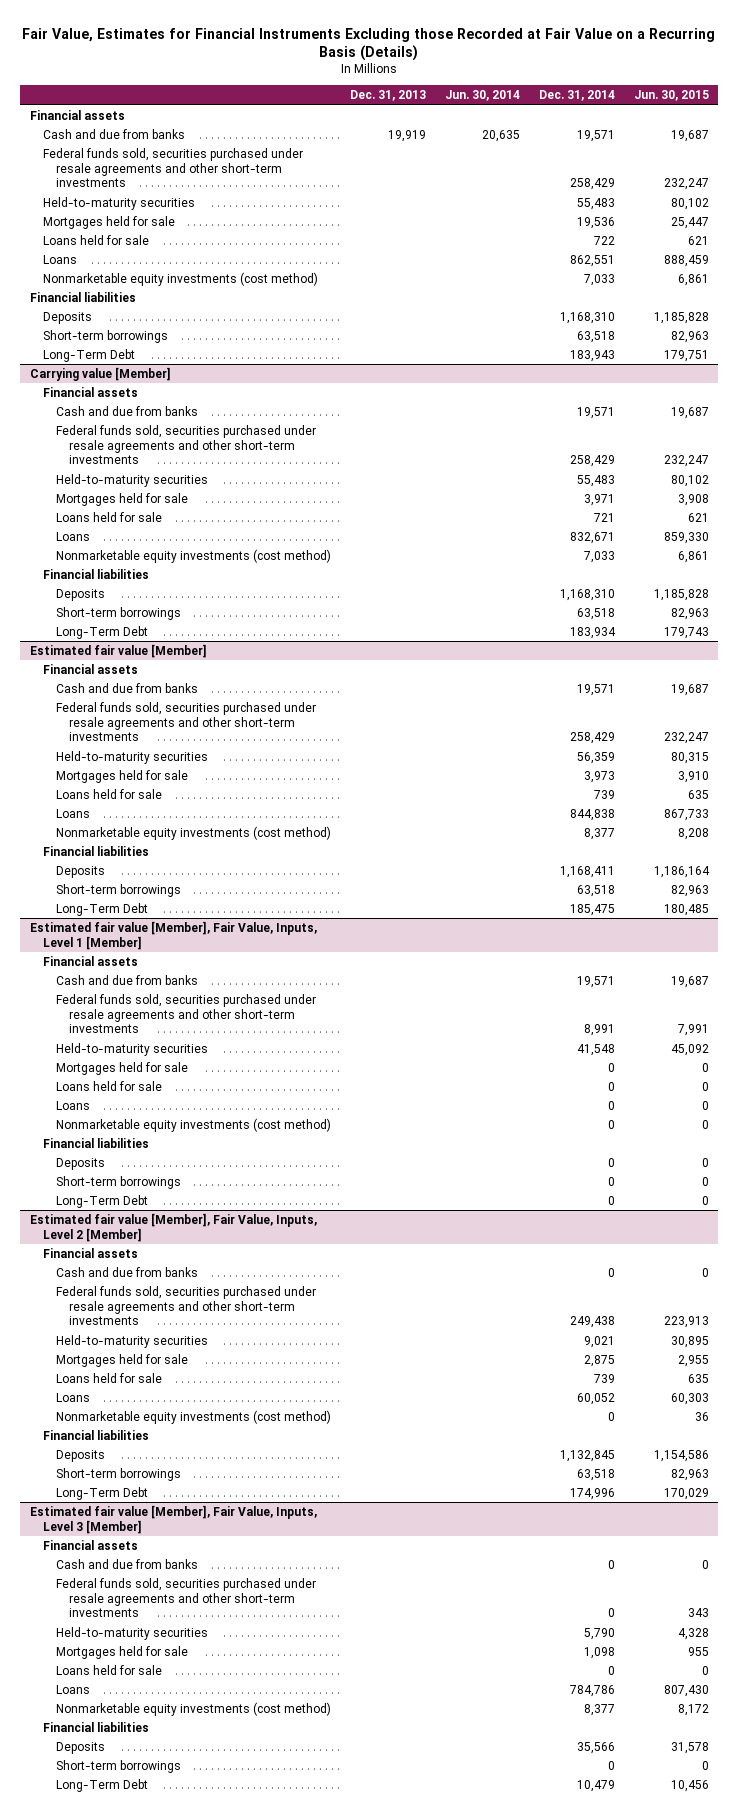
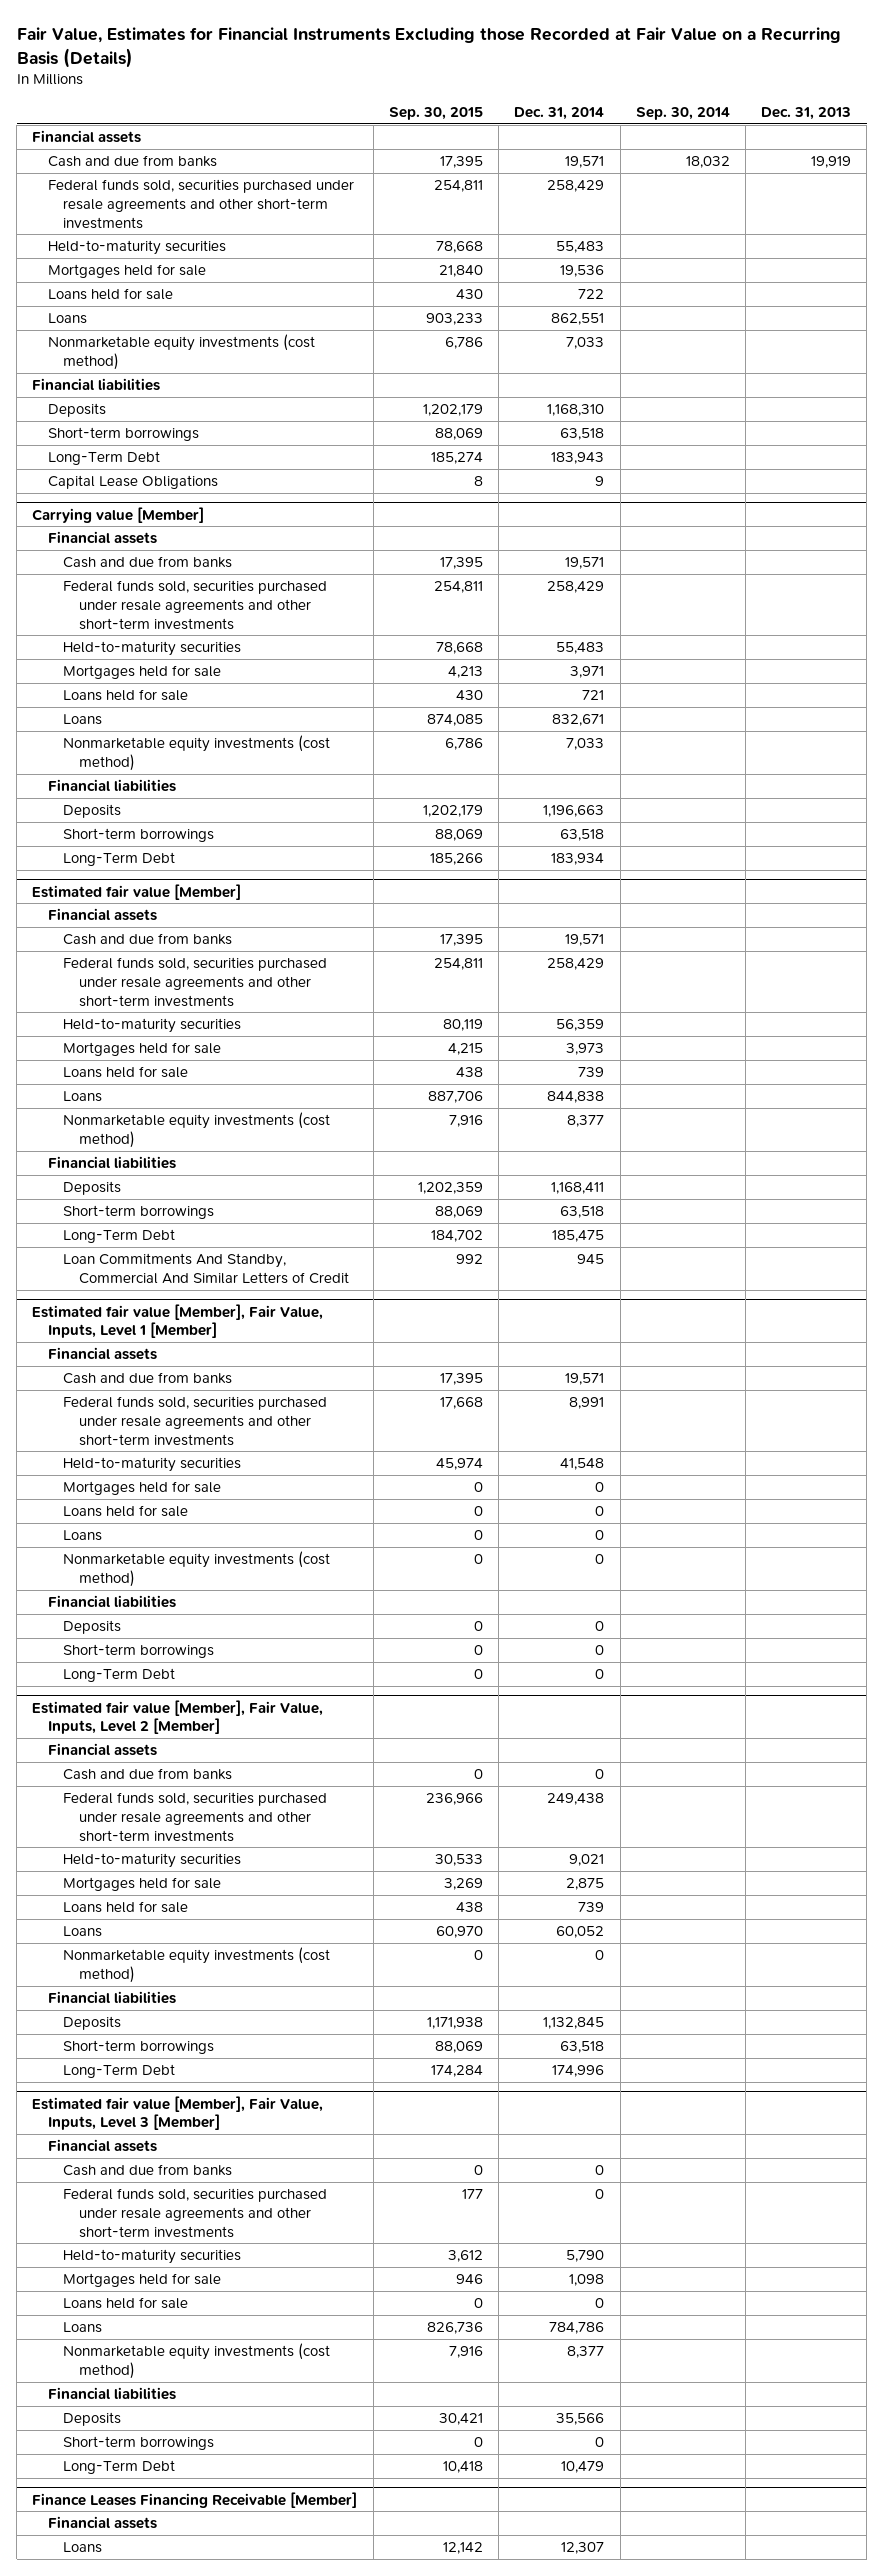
- | Dec. 31, 2013 | Jun. 30, 2014 | Dec. 31, 2014 | Jun. 30, 2015
+ | Sep. 30, 2015 | Dec. 31, 2014 | Sep. 30, 2014 | Dec. 31, 2013
+ Capital Lease Obligations | 8 | 9 | |
@ Carrying value [Member]
- Deposits | | | 1,168,310 | 1,185,828
+ Deposits | 1,202,179 | 1,196,663 | |
@ Estimated fair value [Member]
+ Loan Commitments And Standby, Commercial And Similar Letters of Credit | 992 | 945 | |
+ Finance Leases Financing Receivable [Member]
+ Financial assets
+ Loans | 12,142 | 12,307 | |

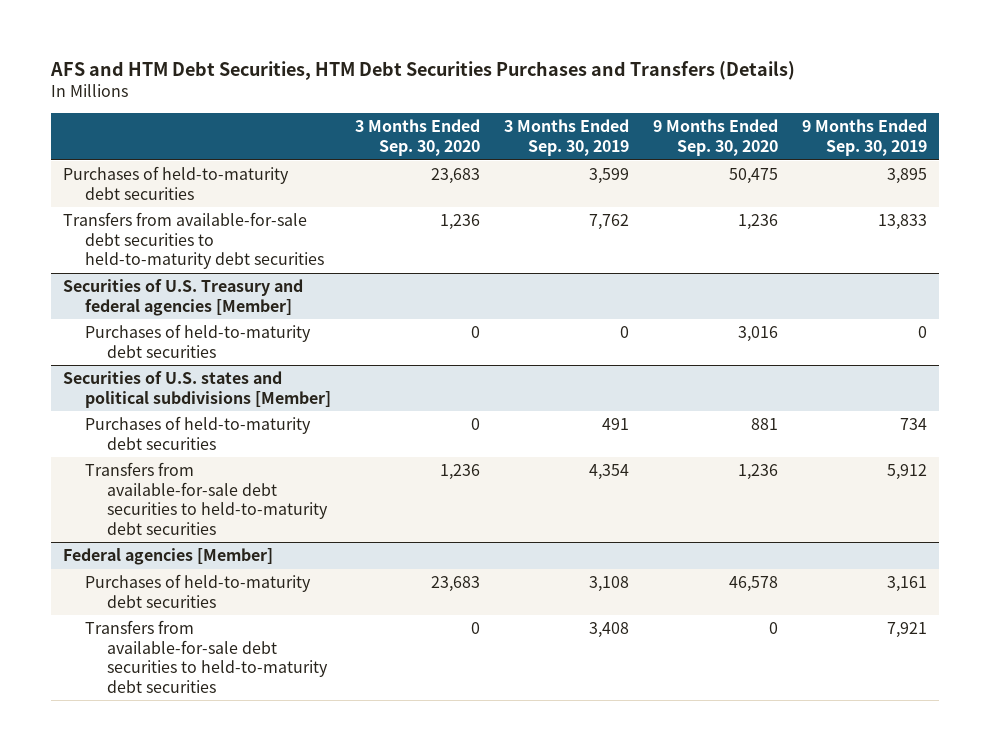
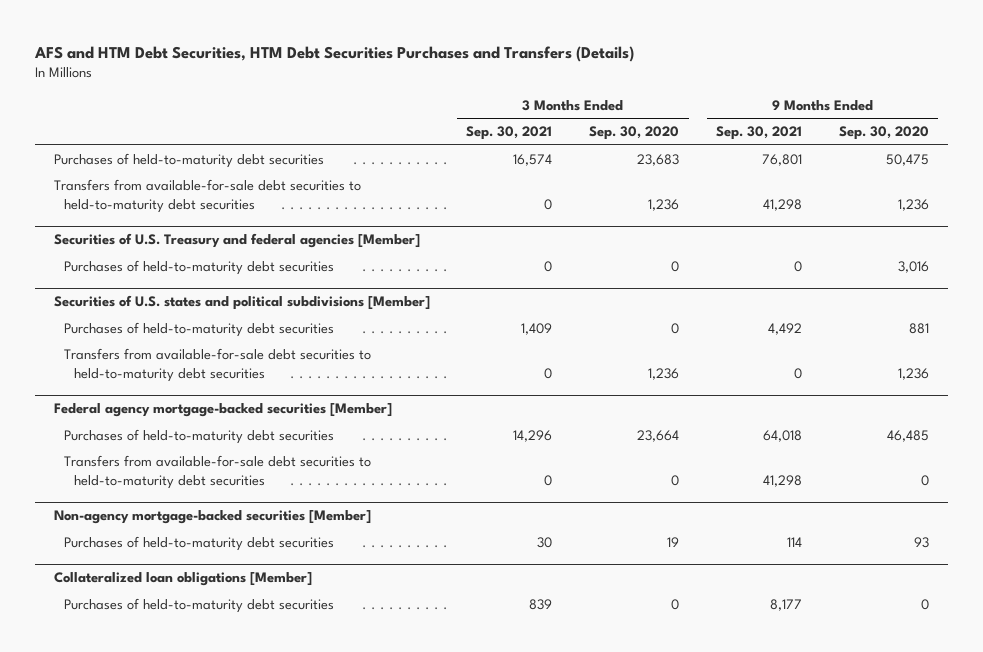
- | 3 Months Ended Sep. 30, 2020 | 3 Months Ended Sep. 30, 2019 | 9 Months Ended Sep. 30, 2020 | 9 Months Ended Sep. 30, 2019
+ | 3 Months Ended Sep. 30, 2021 | 3 Months Ended Sep. 30, 2020 | 9 Months Ended Sep. 30, 2021 | 9 Months Ended Sep. 30, 2020
- Federal agencies [Member]
- Purchases of held-to-maturity debt securities | 23,683 | 3,108 | 46,578 | 3,161
+ Federal agency mortgage-backed securities [Member]
+ Purchases of held-to-maturity debt securities | 14,296 | 23,664 | 64,018 | 46,485
+ Non-agency mortgage-backed securities [Member]
+ Purchases of held-to-maturity debt securities | 30 | 19 | 114 | 93
+ Collateralized loan obligations [Member]
+ Purchases of held-to-maturity debt securities | 839 | 0 | 8,177 | 0

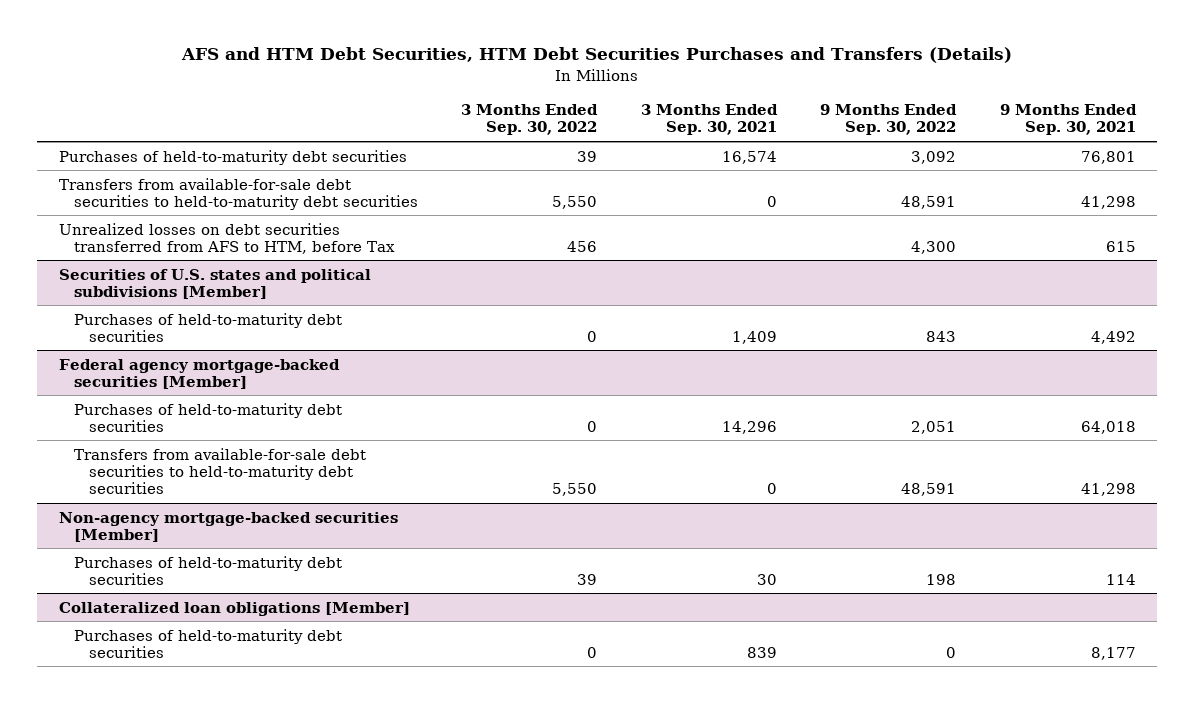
- | 3 Months Ended Sep. 30, 2021 | 3 Months Ended Sep. 30, 2020 | 9 Months Ended Sep. 30, 2021 | 9 Months Ended Sep. 30, 2020
+ | 3 Months Ended Sep. 30, 2022 | 3 Months Ended Sep. 30, 2021 | 9 Months Ended Sep. 30, 2022 | 9 Months Ended Sep. 30, 2021
- Securities of U.S. Treasury and federal agencies [Member]
- Purchases of held-to-maturity debt securities | 0 | 0 | 0 | 3,016
+ Unrealized losses on debt securities transferred from AFS to HTM, before Tax | 456 | | 4,300 | 615
@ Securities of U.S. states and political subdivisions [Member]
- Transfers from available-for-sale debt securities to held-to-maturity debt securities | 0 | 1,236 | 0 | 1,236

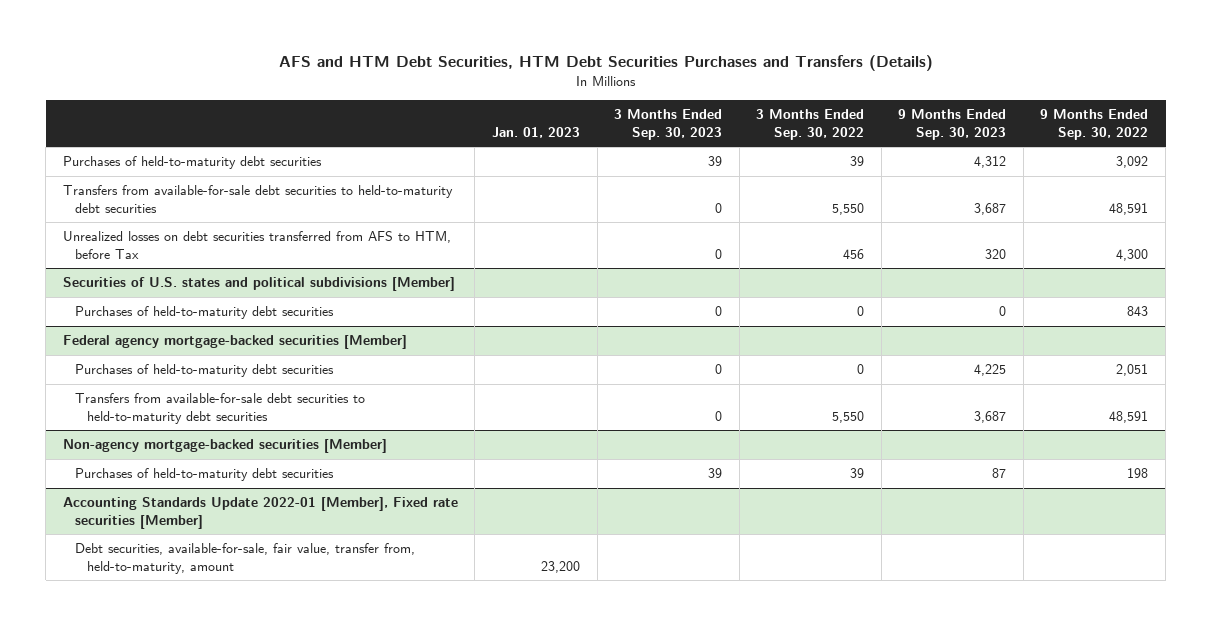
- | 3 Months Ended Sep. 30, 2022 | 3 Months Ended Sep. 30, 2021 | 9 Months Ended Sep. 30, 2022 | 9 Months Ended Sep. 30, 2021
+ | Jan. 01, 2023 | 3 Months Ended Sep. 30, 2023 | 3 Months Ended Sep. 30, 2022 | 9 Months Ended Sep. 30, 2023 | 9 Months Ended Sep. 30, 2022
- Collateralized loan obligations [Member]
- Purchases of held-to-maturity debt securities | 0 | 839 | 0 | 8,177
+ Accounting Standards Update 2022-01 [Member], Fixed rate securities [Member]
+ Debt securities, available-for-sale, fair value, transfer from, held-to-maturity, amount | 23,200 | | | |

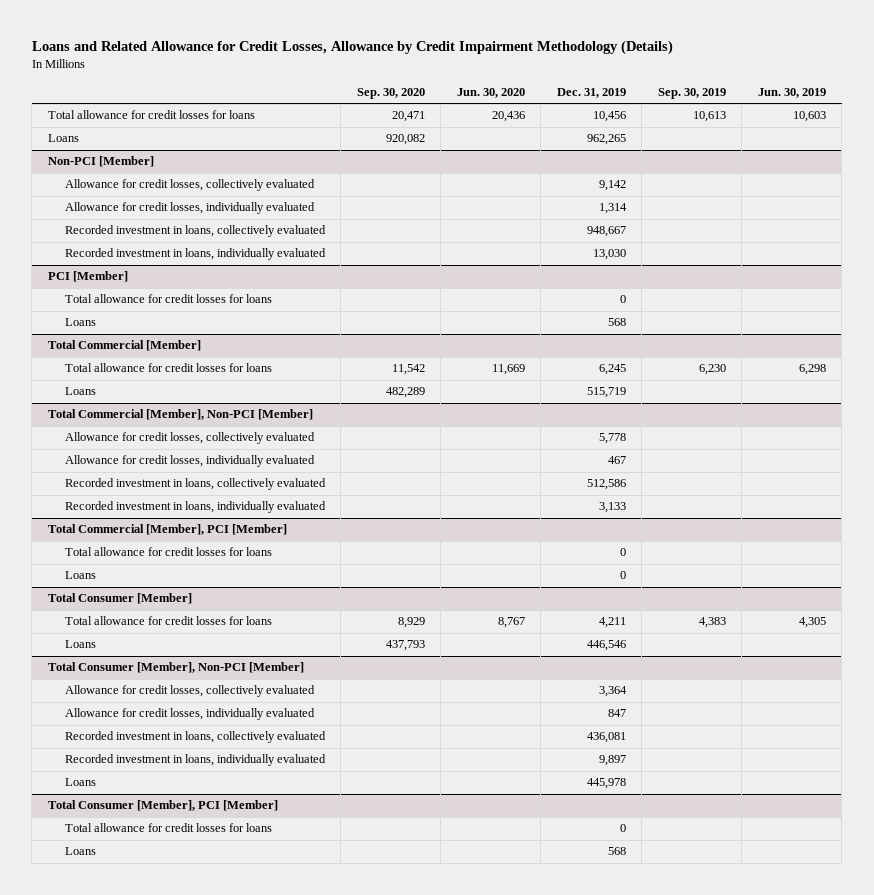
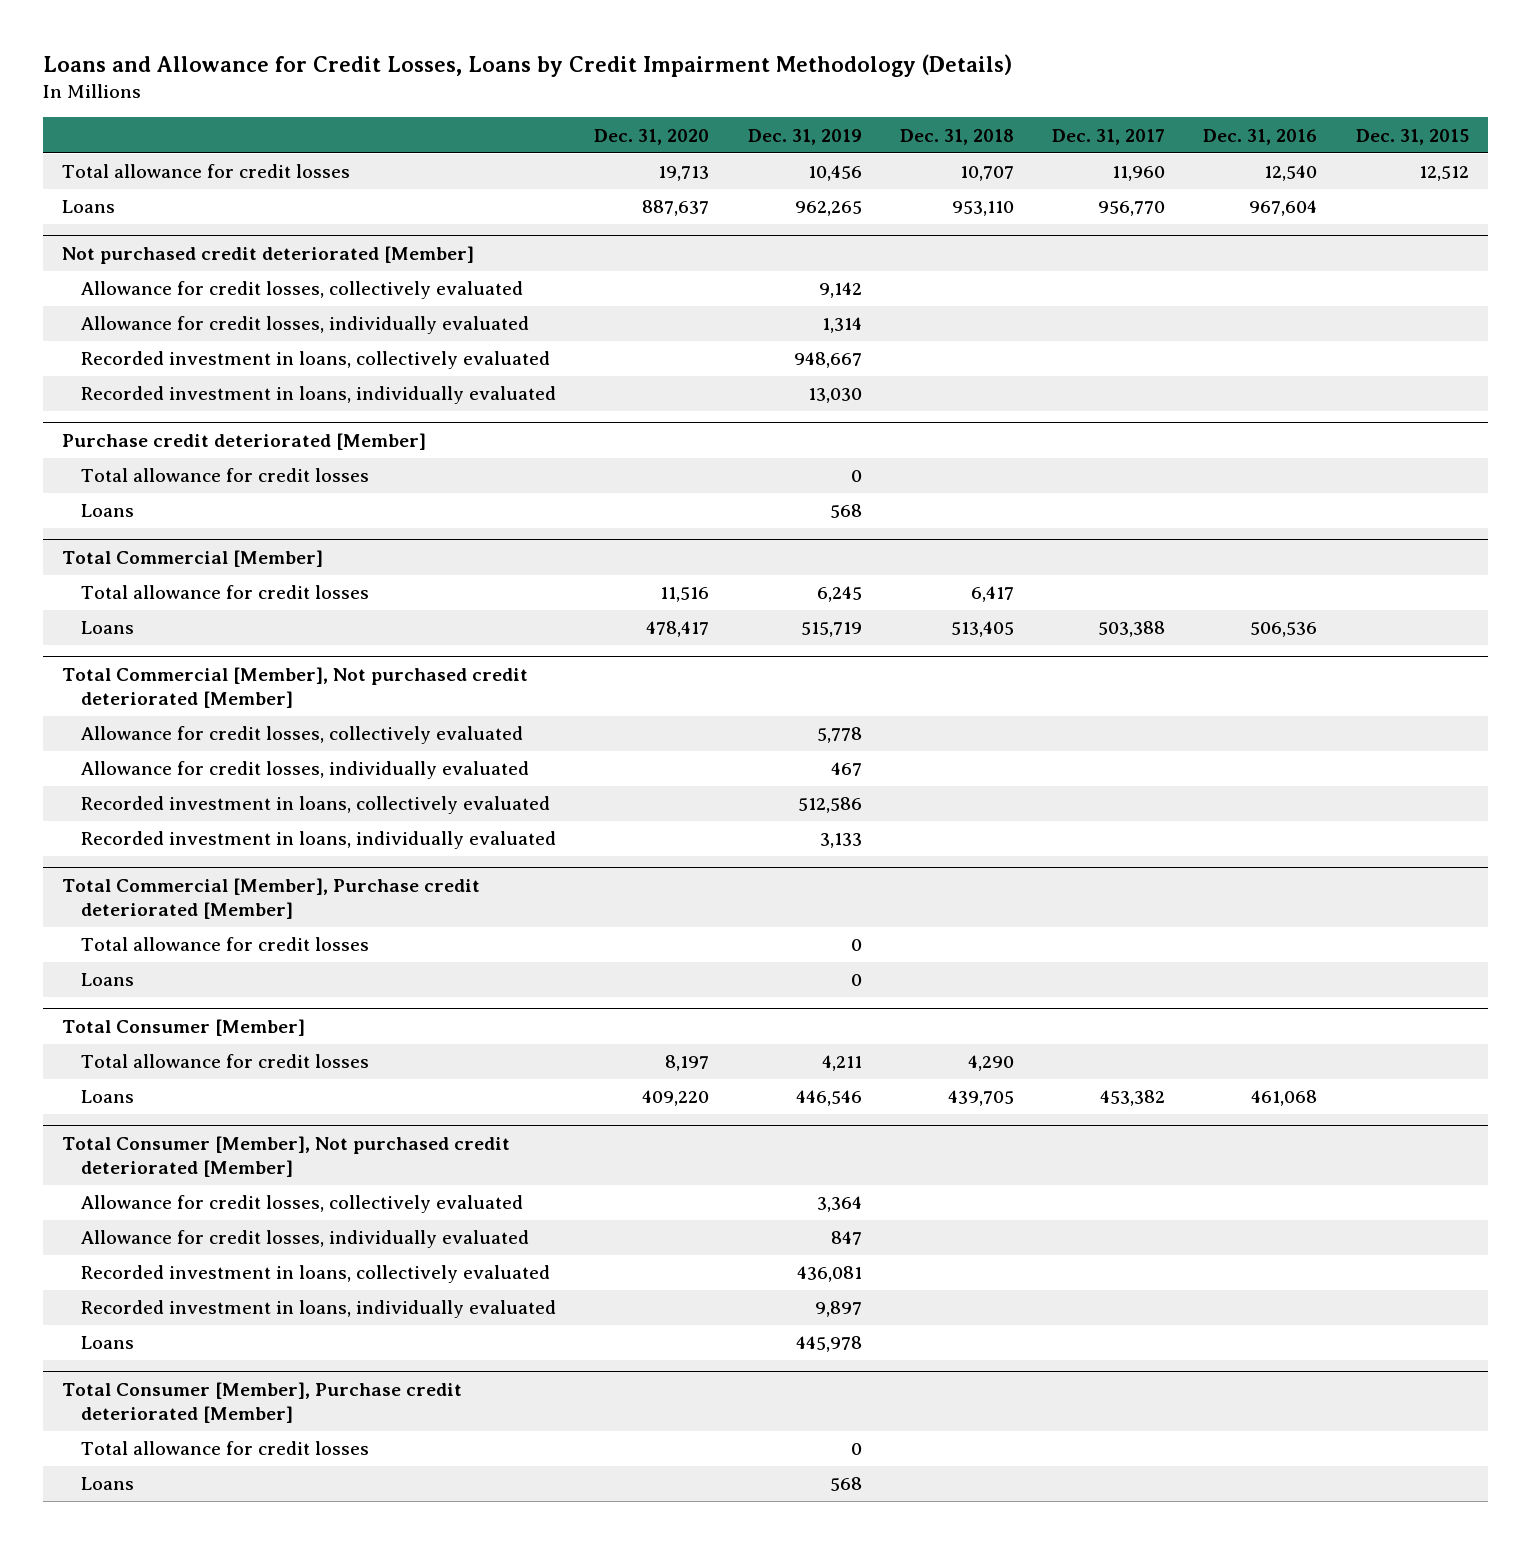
- Loans and Related Allowance for Credit Losses, Allowance by Credit Impairment Methodology (Details)
+ Loans and Allowance for Credit Losses, Loans by Credit Impairment Methodology (Details)
- | Sep. 30, 2020 | Jun. 30, 2020 | Dec. 31, 2019 | Sep. 30, 2019 | Jun. 30, 2019
+ | Dec. 31, 2020 | Dec. 31, 2019 | Dec. 31, 2018 | Dec. 31, 2017 | Dec. 31, 2016 | Dec. 31, 2015
- Total allowance for credit losses for loans | 20,471 | 20,436 | 10,456 | 10,613 | 10,603
+ Total allowance for credit losses | 19,713 | 10,456 | 10,707 | 11,960 | 12,540 | 12,512
- Non-PCI [Member]
+ Not purchased credit deteriorated [Member]
- PCI [Member]
- Total allowance for credit losses for loans | | | 0 | |
+ Purchase credit deteriorated [Member]
+ Total allowance for credit losses | | 0 | | | |
@ Total Commercial [Member]
- Total allowance for credit losses for loans | 11,542 | 11,669 | 6,245 | 6,230 | 6,298
+ Total allowance for credit losses | 11,516 | 6,245 | 6,417 | | |
- Total Commercial [Member], Non-PCI [Member]
+ Total Commercial [Member], Not purchased credit deteriorated [Member]
- Total Commercial [Member], PCI [Member]
- Total allowance for credit losses for loans | | | 0 | |
+ Total Commercial [Member], Purchase credit deteriorated [Member]
+ Total allowance for credit losses | | 0 | | | |
@ Total Consumer [Member]
- Total allowance for credit losses for loans | 8,929 | 8,767 | 4,211 | 4,383 | 4,305
+ Total allowance for credit losses | 8,197 | 4,211 | 4,290 | | |
- Total Consumer [Member], Non-PCI [Member]
+ Total Consumer [Member], Not purchased credit deteriorated [Member]
- Total Consumer [Member], PCI [Member]
- Total allowance for credit losses for loans | | | 0 | |
+ Total Consumer [Member], Purchase credit deteriorated [Member]
+ Total allowance for credit losses | | 0 | | | |

